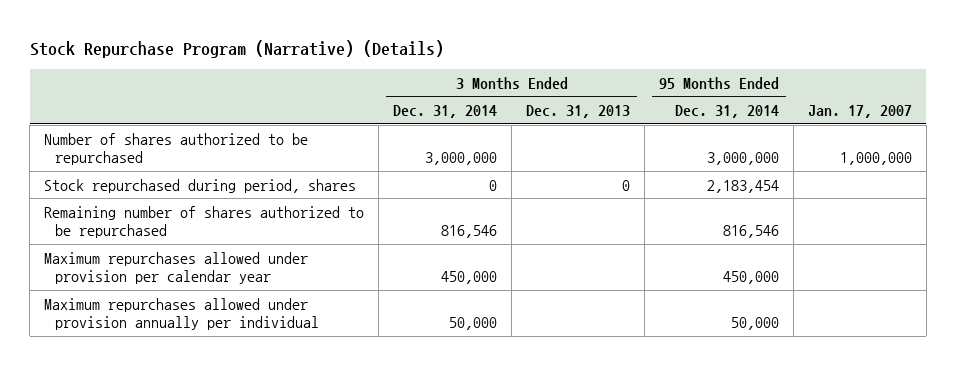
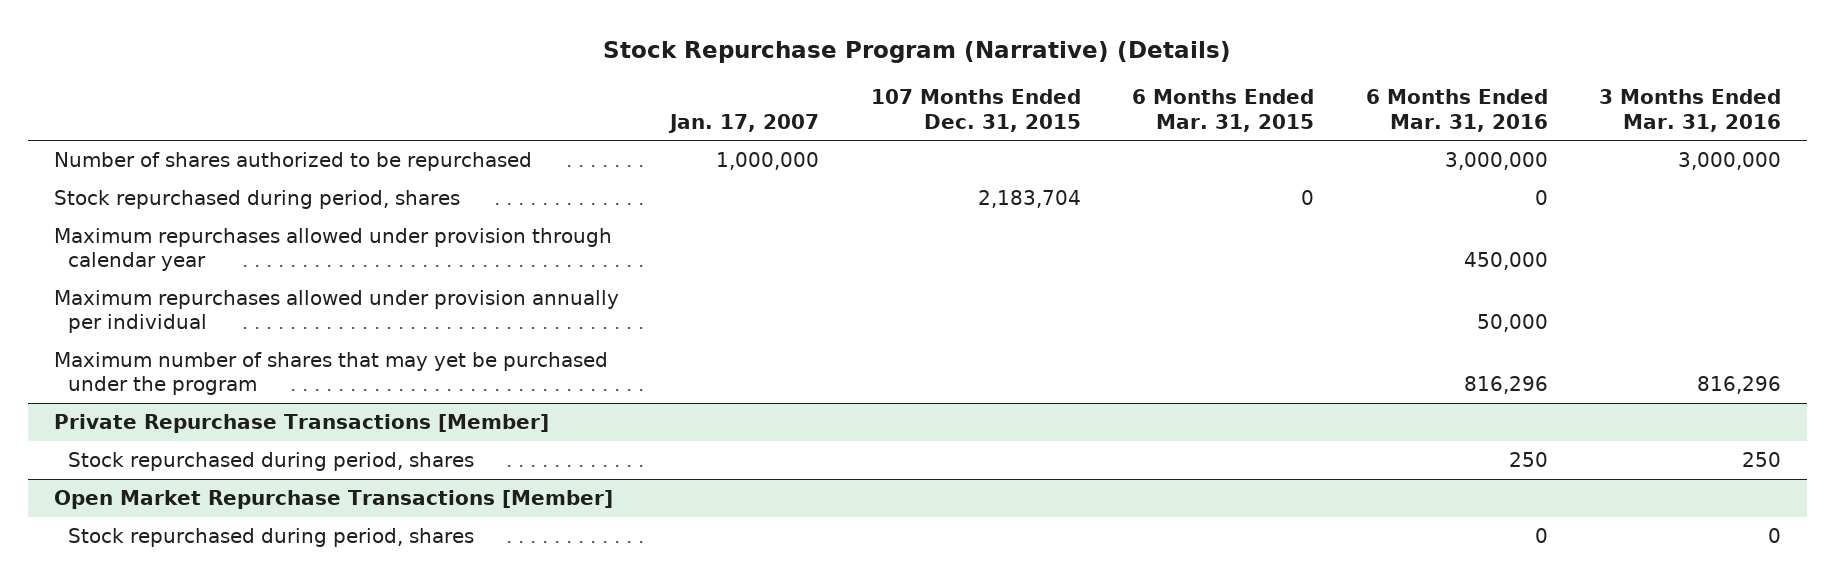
- | 3 Months Ended Dec. 31, 2014 | 3 Months Ended Dec. 31, 2013 | 95 Months Ended Dec. 31, 2014 | Jan. 17, 2007
+ | Jan. 17, 2007 | 107 Months Ended Dec. 31, 2015 | 6 Months Ended Mar. 31, 2015 | 6 Months Ended Mar. 31, 2016 | 3 Months Ended Mar. 31, 2016
- Remaining number of shares authorized to be repurchased | 816,546 | | 816,546 |
- Maximum repurchases allowed under provision per calendar year | 450,000 | | 450,000 |
+ Maximum repurchases allowed under provision through calendar year | | | | 450,000 |
+ Maximum number of shares that may yet be purchased under the program | | | | 816,296 | 816,296
+ Private Repurchase Transactions [Member]
+ Stock repurchased during period, shares | | | | 250 | 250
+ Open Market Repurchase Transactions [Member]
+ Stock repurchased during period, shares | | | | 0 | 0

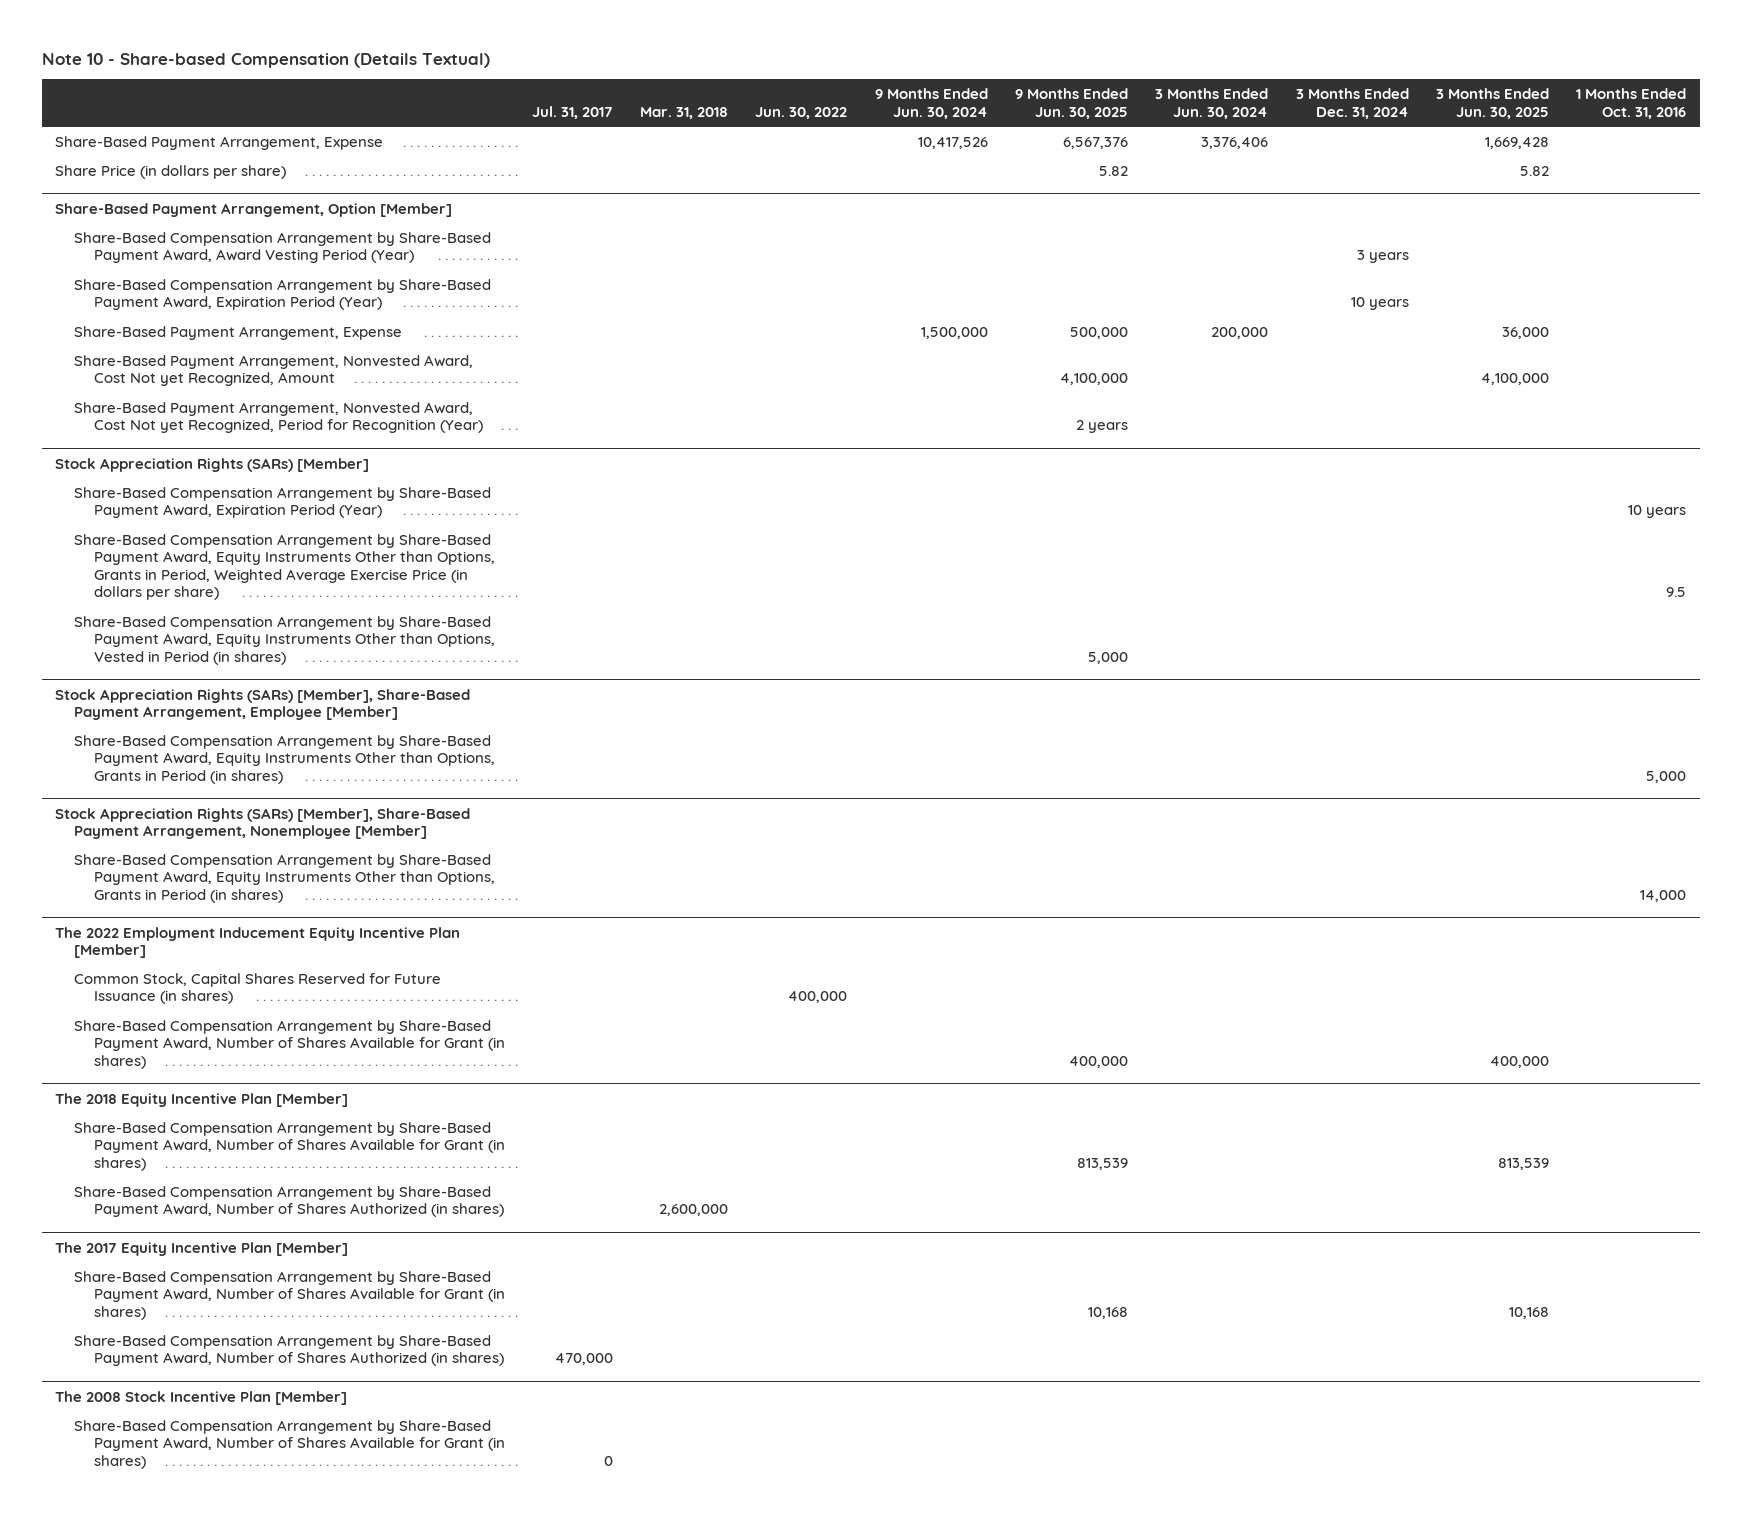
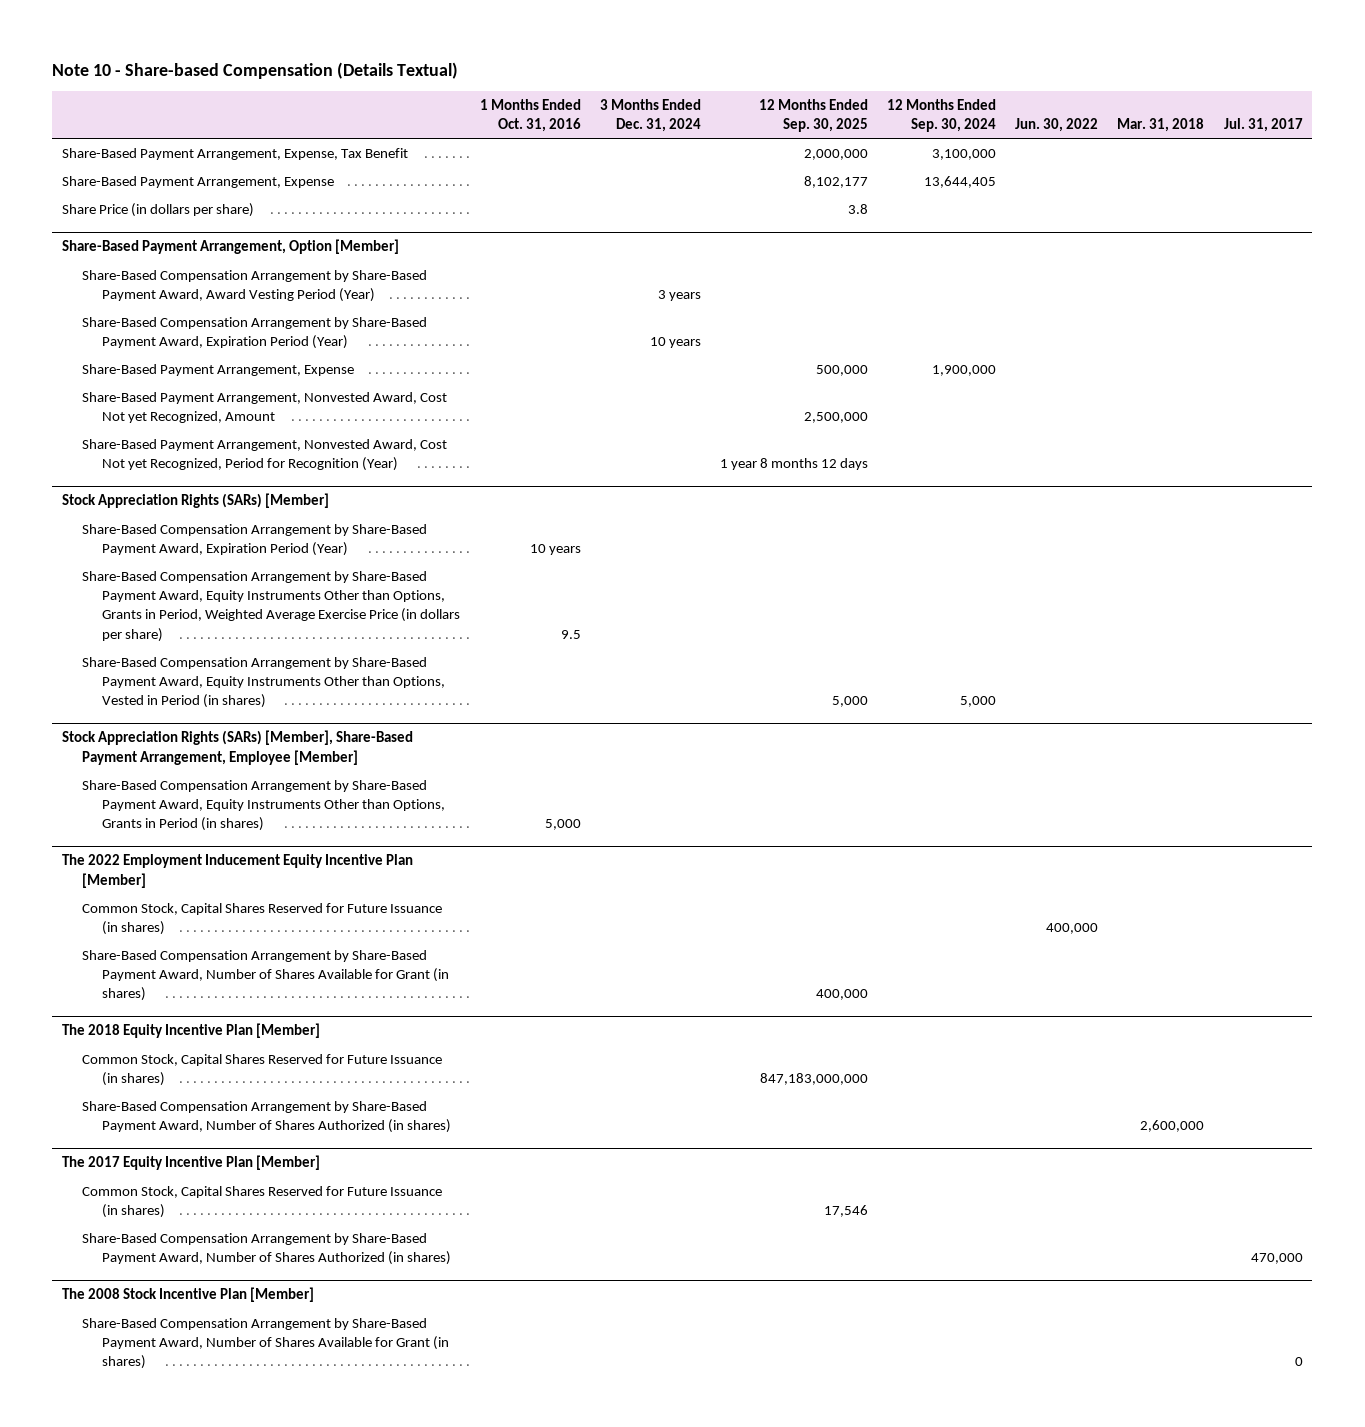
- | Jul. 31, 2017 | Mar. 31, 2018 | Jun. 30, 2022 | 9 Months Ended Jun. 30, 2024 | 9 Months Ended Jun. 30, 2025 | 3 Months Ended Jun. 30, 2024 | 3 Months Ended Dec. 31, 2024 | 3 Months Ended Jun. 30, 2025 | 1 Months Ended Oct. 31, 2016
+ | 1 Months Ended Oct. 31, 2016 | 3 Months Ended Dec. 31, 2024 | 12 Months Ended Sep. 30, 2025 | 12 Months Ended Sep. 30, 2024 | Jun. 30, 2022 | Mar. 31, 2018 | Jul. 31, 2017
+ Share-Based Payment Arrangement, Expense, Tax Benefit | | | 2,000,000 | 3,100,000 | | |
- Stock Appreciation Rights (SARs) [Member], Share-Based Payment Arrangement, Nonemployee [Member]
- Share-Based Compensation Arrangement by Share-Based Payment Award, Equity Instruments Other than Options, Grants in Period (in shares) | | | | | | | | | 14,000
@ The 2018 Equity Incentive Plan [Member]
- Share-Based Compensation Arrangement by Share-Based Payment Award, Number of Shares Available for Grant (in shares) | | | | | 813,539 | | | 813,539 |
+ Common Stock, Capital Shares Reserved for Future Issuance (in shares) | | | 847,183,000,000 | | | |
@ The 2017 Equity Incentive Plan [Member]
- Share-Based Compensation Arrangement by Share-Based Payment Award, Number of Shares Available for Grant (in shares) | | | | | 10,168 | | | 10,168 |
+ Common Stock, Capital Shares Reserved for Future Issuance (in shares) | | | 17,546 | | | |

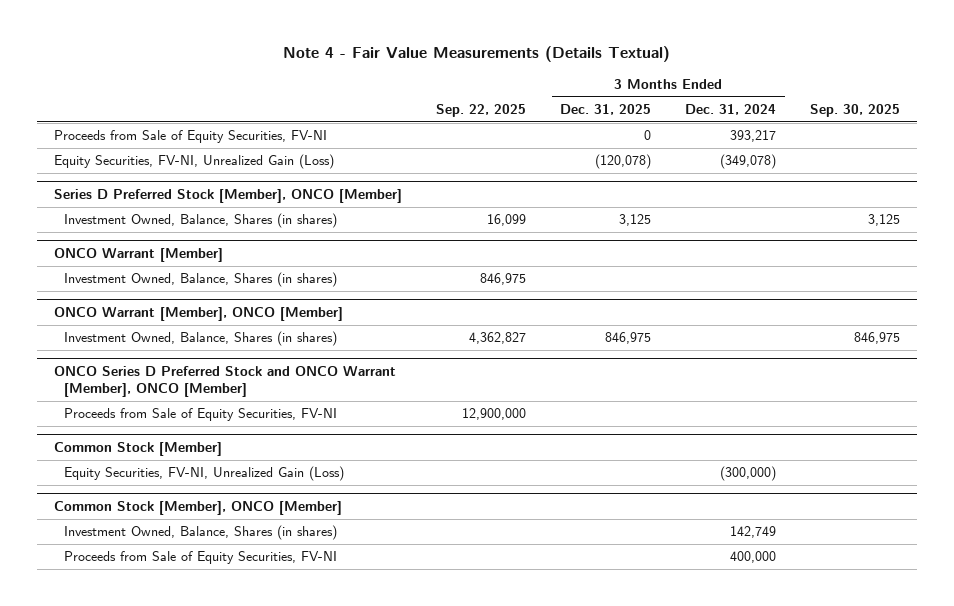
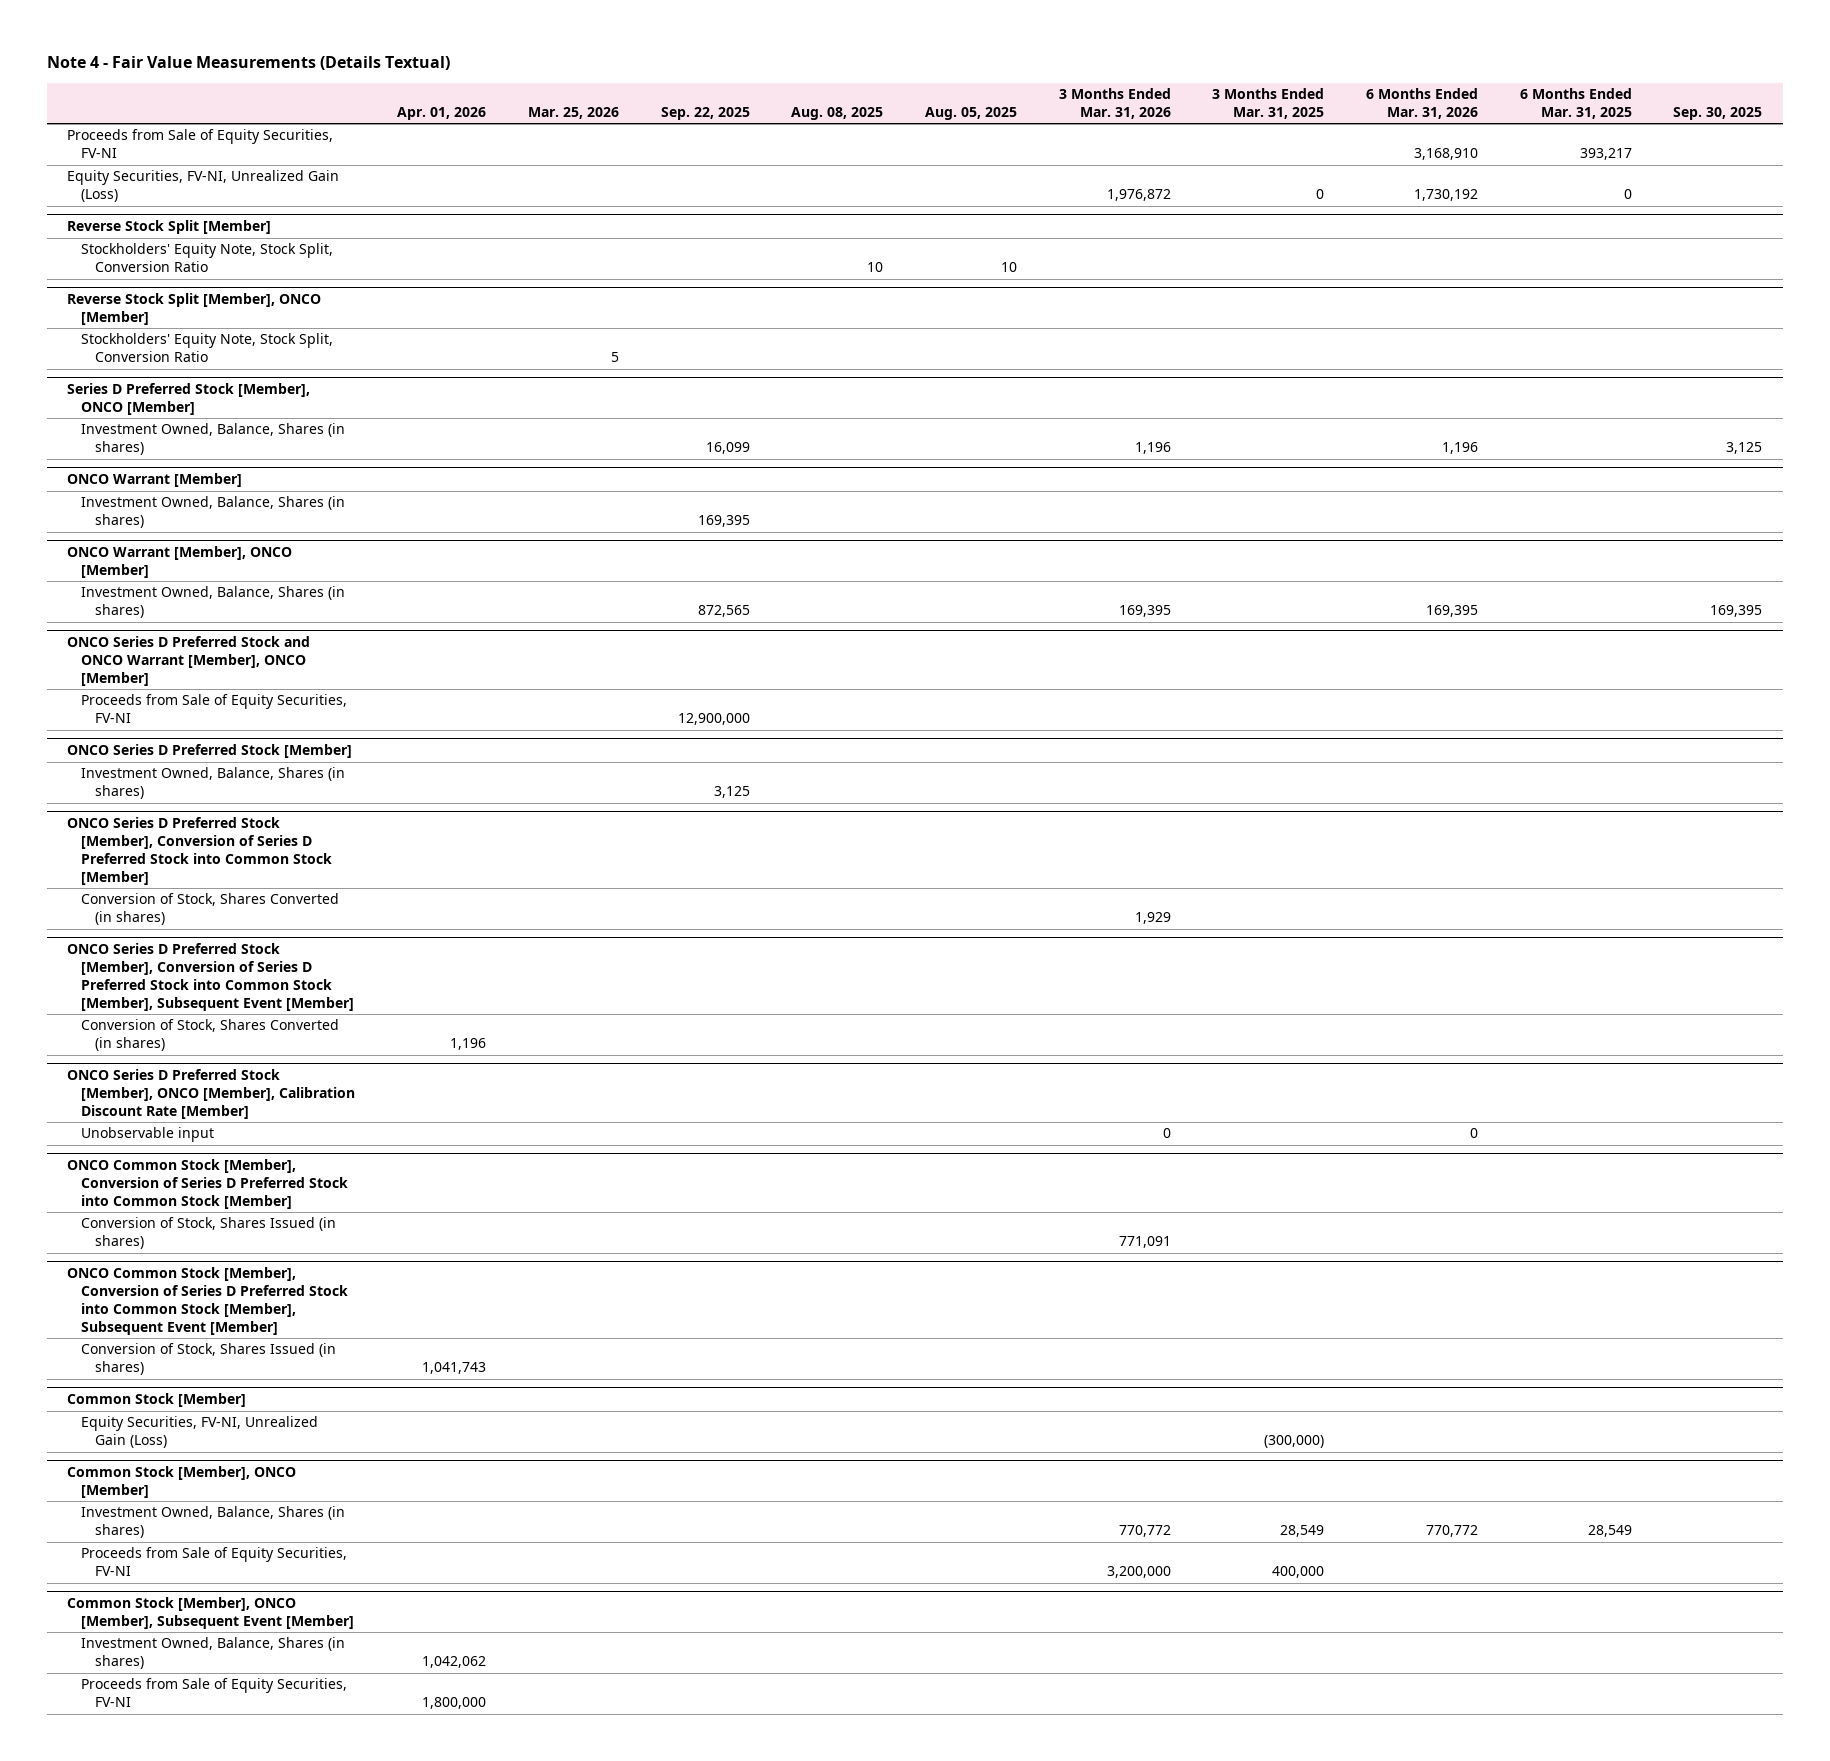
- | Sep. 22, 2025 | 3 Months Ended Dec. 31, 2025 | 3 Months Ended Dec. 31, 2024 | Sep. 30, 2025
+ | Apr. 01, 2026 | Mar. 25, 2026 | Sep. 22, 2025 | Aug. 08, 2025 | Aug. 05, 2025 | 3 Months Ended Mar. 31, 2026 | 3 Months Ended Mar. 31, 2025 | 6 Months Ended Mar. 31, 2026 | 6 Months Ended Mar. 31, 2025 | Sep. 30, 2025
+ Reverse Stock Split [Member]
+ Stockholders' Equity Note, Stock Split, Conversion Ratio | | | | 10 | 10 | | | | |
+ Reverse Stock Split [Member], ONCO [Member]
+ Stockholders' Equity Note, Stock Split, Conversion Ratio | | 5 | | | | | | | |
@ ONCO Warrant [Member]
- Investment Owned, Balance, Shares (in shares) | 846,975 | | |
+ Investment Owned, Balance, Shares (in shares) | | | 169,395 | | | | | | |
@ ONCO Warrant [Member], ONCO [Member]
- Investment Owned, Balance, Shares (in shares) | 4,362,827 | 846,975 | | 846,975
+ Investment Owned, Balance, Shares (in shares) | | | 872,565 | | | 169,395 | | 169,395 | | 169,395
+ ONCO Series D Preferred Stock [Member]
+ Investment Owned, Balance, Shares (in shares) | | | 3,125 | | | | | | |
+ ONCO Series D Preferred Stock [Member], Conversion of Series D Preferred Stock into Common Stock [Member]
+ Conversion of Stock, Shares Converted (in shares) | | | | | | 1,929 | | | |
+ ONCO Series D Preferred Stock [Member], Conversion of Series D Preferred Stock into Common Stock [Member], Subsequent Event [Member]
+ Conversion of Stock, Shares Converted (in shares) | 1,196 | | | | | | | | |
+ ONCO Series D Preferred Stock [Member], ONCO [Member], Calibration Discount Rate [Member]
+ Unobservable input | | | | | | 0 | | 0 | |
+ ONCO Common Stock [Member], Conversion of Series D Preferred Stock into Common Stock [Member]
+ Conversion of Stock, Shares Issued (in shares) | | | | | | 771,091 | | | |
+ ONCO Common Stock [Member], Conversion of Series D Preferred Stock into Common Stock [Member], Subsequent Event [Member]
+ Conversion of Stock, Shares Issued (in shares) | 1,041,743 | | | | | | | | |
+ Common Stock [Member], ONCO [Member], Subsequent Event [Member]
+ Investment Owned, Balance, Shares (in shares) | 1,042,062 | | | | | | | | |
+ Proceeds from Sale of Equity Securities, FV-NI | 1,800,000 | | | | | | | | |

